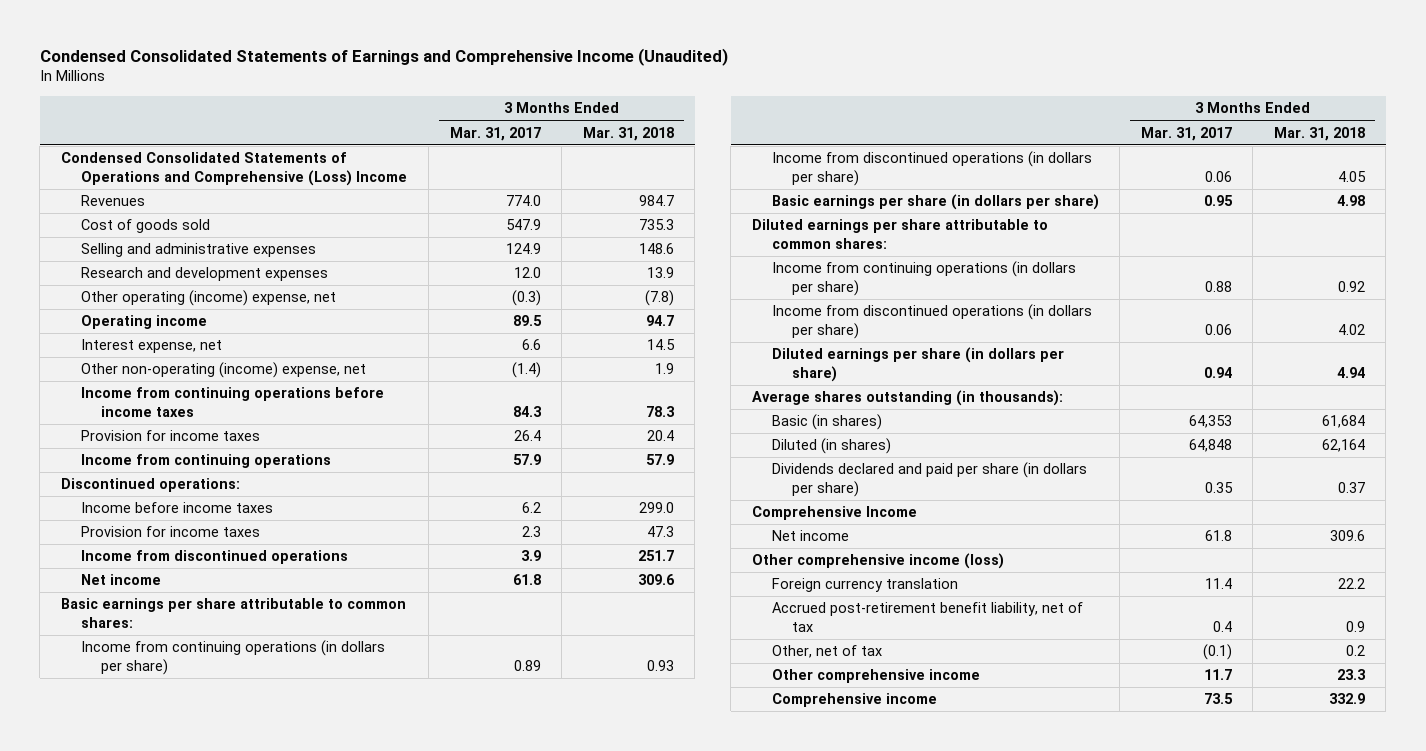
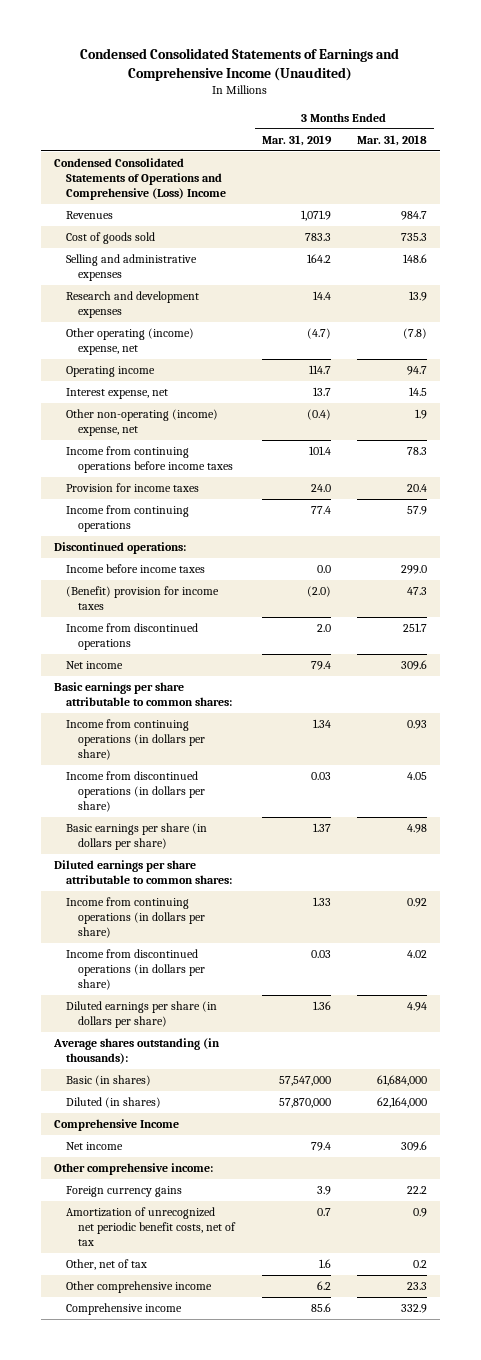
- | 3 Months Ended Mar. 31, 2017 | 3 Months Ended Mar. 31, 2018
+ | 3 Months Ended Mar. 31, 2019 | 3 Months Ended Mar. 31, 2018
- Provision for income taxes | 2.3 | 47.3
+ (Benefit) provision for income taxes | (2.0) | 47.3
- Basic (in shares) | 64,353 | 61,684
- Diluted (in shares) | 64,848 | 62,164
- Dividends declared and paid per share (in dollars per share) | 0.35 | 0.37
+ Basic (in shares) | 57,547,000 | 61,684,000
+ Diluted (in shares) | 57,870,000 | 62,164,000
- Other comprehensive income (loss)
- Foreign currency translation | 11.4 | 22.2
- Accrued post-retirement benefit liability, net of tax | 0.4 | 0.9
+ Other comprehensive income:
+ Foreign currency gains | 3.9 | 22.2
+ Amortization of unrecognized net periodic benefit costs, net of tax | 0.7 | 0.9

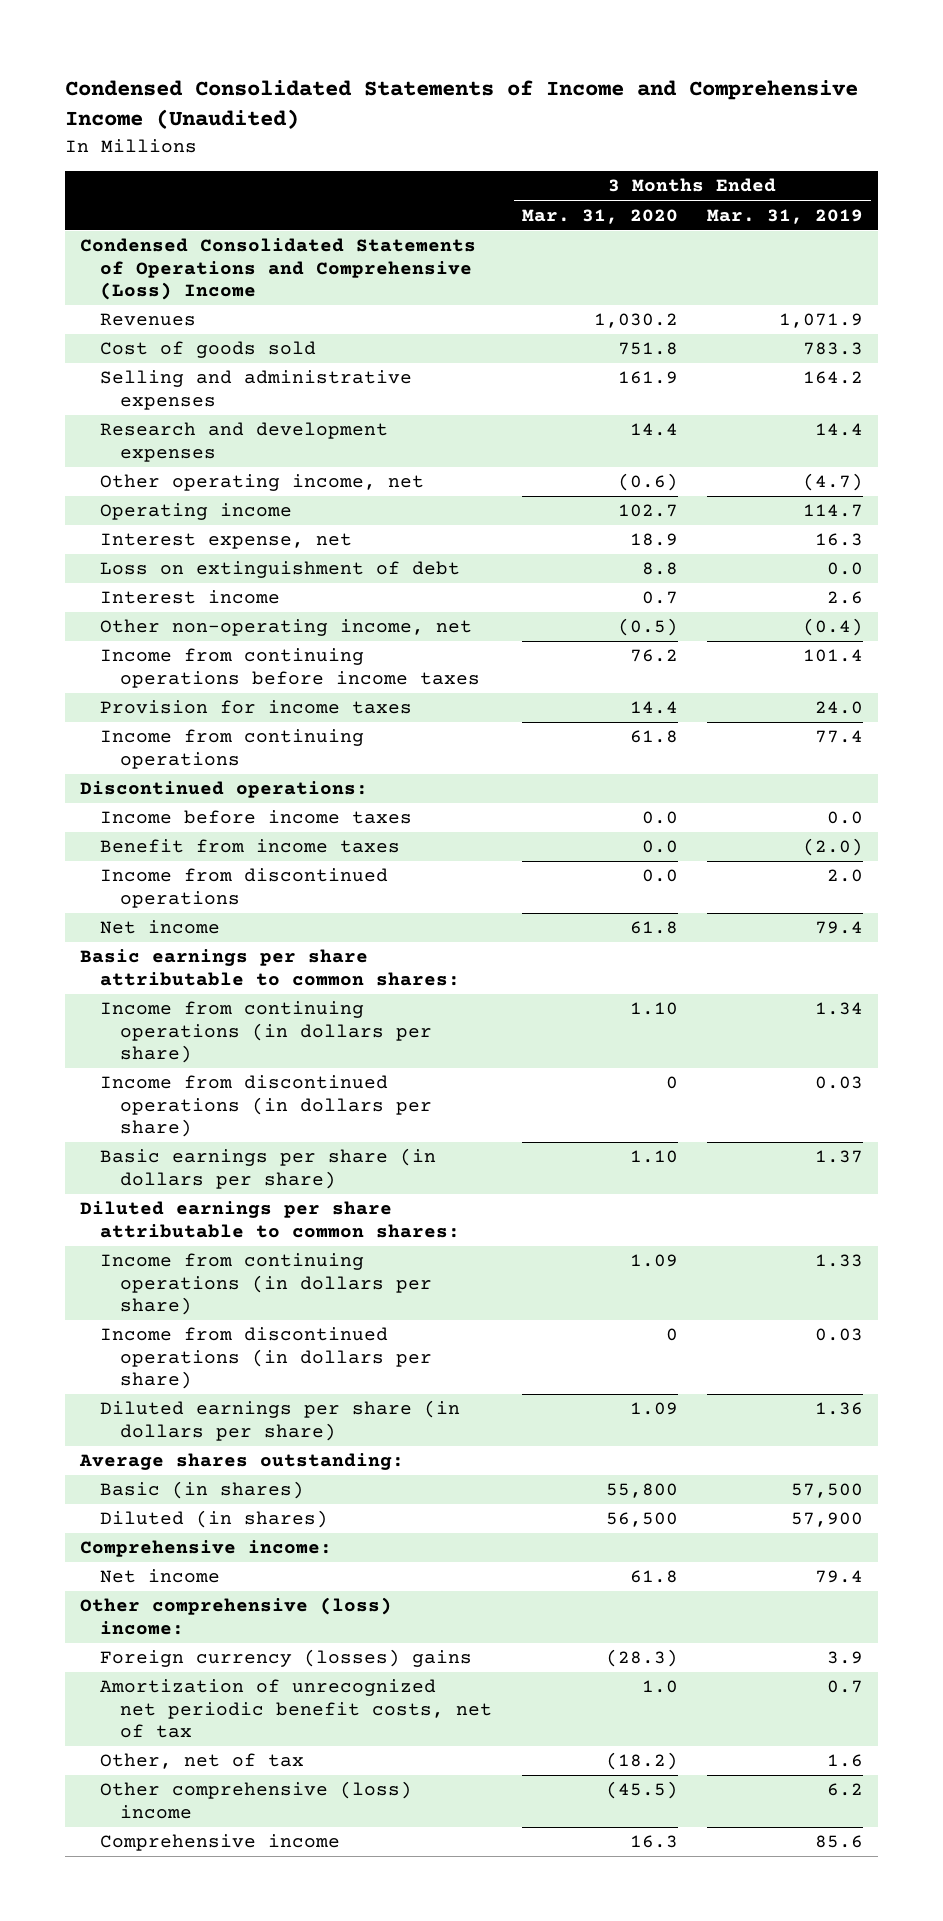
- Condensed Consolidated Statements of Earnings and Comprehensive Income (Unaudited)
+ Condensed Consolidated Statements of Income and Comprehensive Income (Unaudited)
- | 3 Months Ended Mar. 31, 2019 | 3 Months Ended Mar. 31, 2018
+ | 3 Months Ended Mar. 31, 2020 | 3 Months Ended Mar. 31, 2019
- Other operating (income) expense, net | (4.7) | (7.8)
+ Other operating income, net | (0.6) | (4.7)
- Interest expense, net | 13.7 | 14.5
- Other non-operating (income) expense, net | (0.4) | 1.9
+ Interest expense, net | 18.9 | 16.3
+ Loss on extinguishment of debt | 8.8 | 0.0
+ Interest income | 0.7 | 2.6
+ Other non-operating income, net | (0.5) | (0.4)
- (Benefit) provision for income taxes | (2.0) | 47.3
+ Benefit from income taxes | 0.0 | (2.0)
- Average shares outstanding (in thousands):
- Basic (in shares) | 57,547,000 | 61,684,000
- Diluted (in shares) | 57,870,000 | 62,164,000
- Comprehensive Income
+ Average shares outstanding:
+ Basic (in shares) | 55,800 | 57,500
+ Diluted (in shares) | 56,500 | 57,900
+ Comprehensive income:
- Other comprehensive income:
- Foreign currency gains | 3.9 | 22.2
+ Other comprehensive (loss) income:
+ Foreign currency (losses) gains | (28.3) | 3.9
- Other comprehensive income | 6.2 | 23.3
+ Other comprehensive (loss) income | (45.5) | 6.2

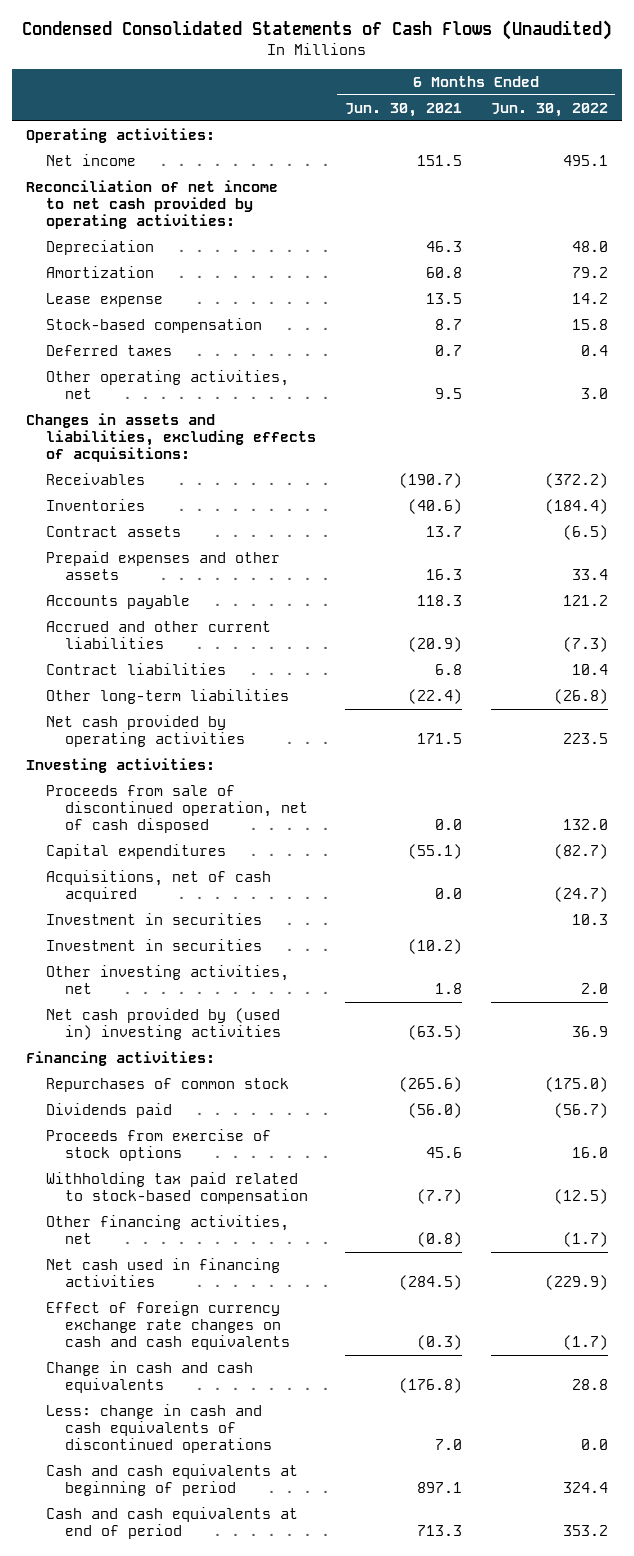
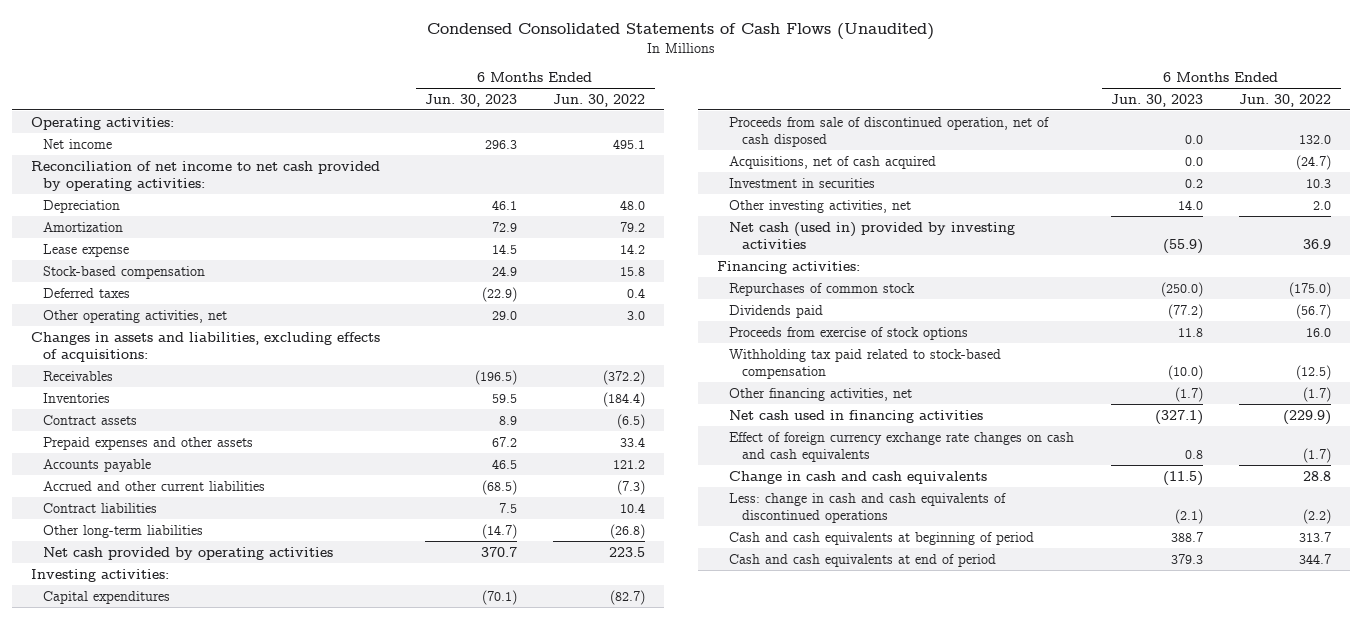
- | 6 Months Ended Jun. 30, 2021 | 6 Months Ended Jun. 30, 2022
+ | 6 Months Ended Jun. 30, 2023 | 6 Months Ended Jun. 30, 2022
moved down: Proceeds from sale of discontinued operation, net of cash disposed | 0.0 | 132.0
- Investment in securities | (10.2) |
- Net cash provided by (used in) investing activities | (63.5) | 36.9
+ Net cash (used in) provided by investing activities | (55.9) | 36.9
- Less: change in cash and cash equivalents of discontinued operations | 7.0 | 0.0
- Cash and cash equivalents at beginning of period | 897.1 | 324.4
- Cash and cash equivalents at end of period | 713.3 | 353.2
+ Less: change in cash and cash equivalents of discontinued operations | (2.1) | (2.2)
+ Cash and cash equivalents at beginning of period | 388.7 | 313.7
+ Cash and cash equivalents at end of period | 379.3 | 344.7

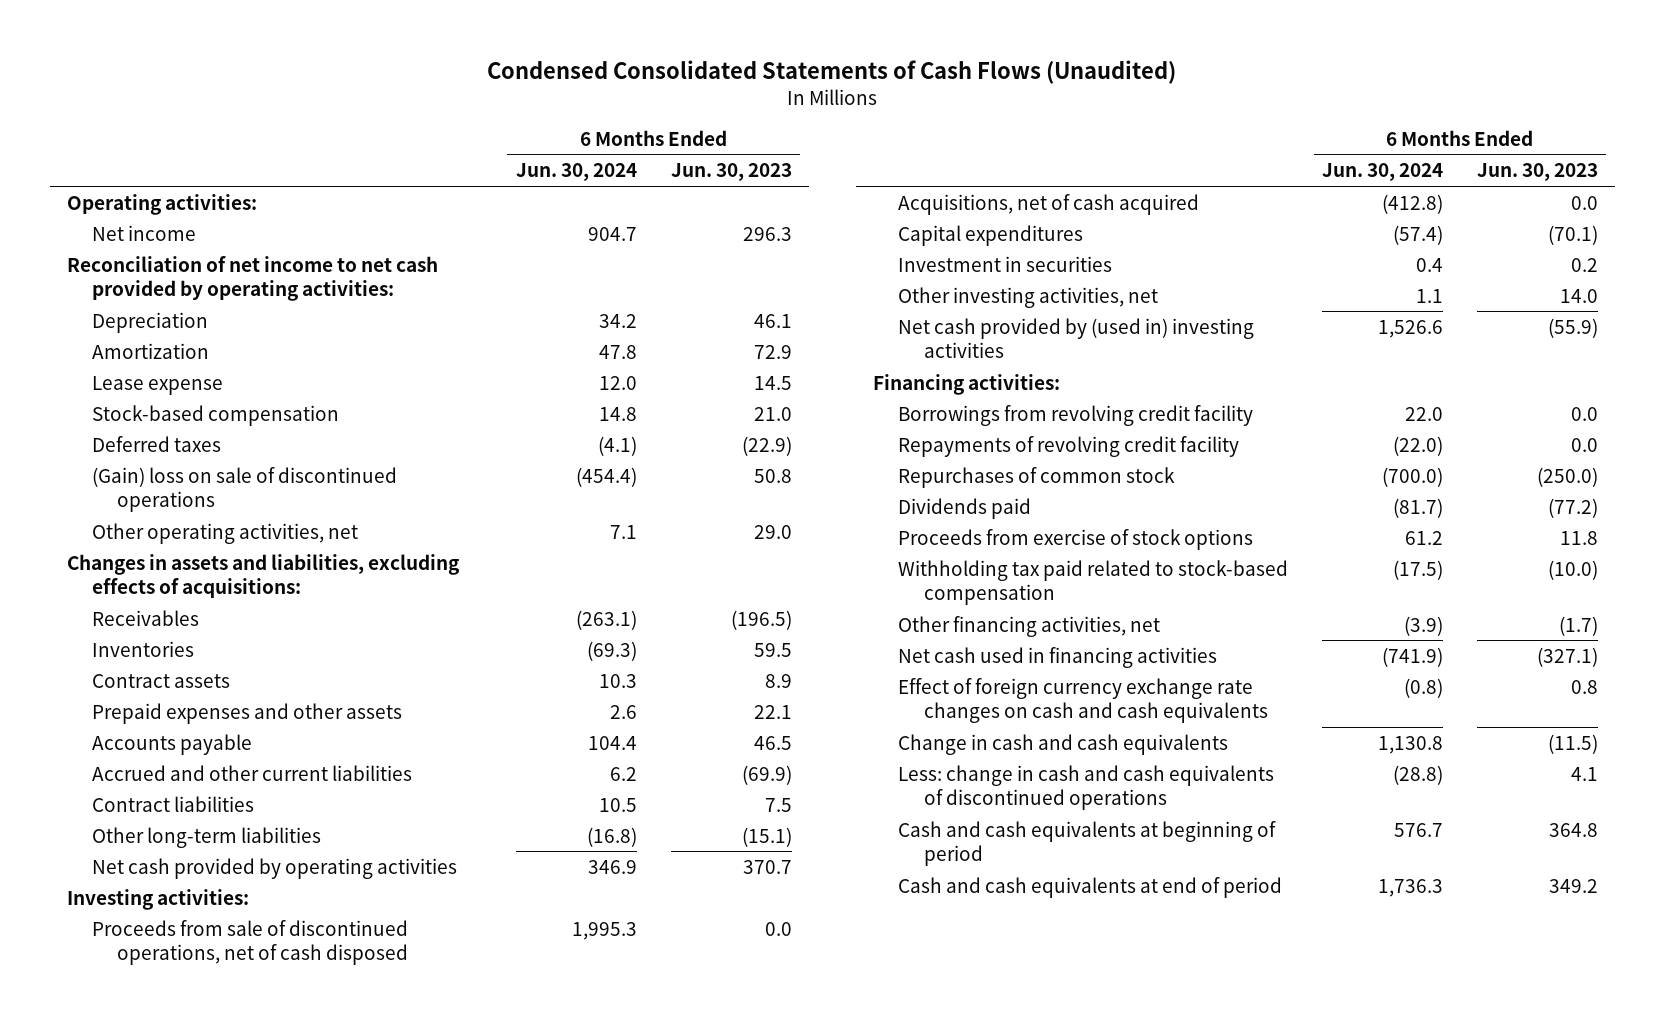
- | 6 Months Ended Jun. 30, 2023 | 6 Months Ended Jun. 30, 2022
+ | 6 Months Ended Jun. 30, 2024 | 6 Months Ended Jun. 30, 2023
- Stock-based compensation | 24.9 | 15.8
+ Stock-based compensation | 14.8 | 21.0
+ (Gain) loss on sale of discontinued operations | (454.4) | 50.8
- Prepaid expenses and other assets | 67.2 | 33.4
+ Prepaid expenses and other assets | 2.6 | 22.1
- Accrued and other current liabilities | (68.5) | (7.3)
+ Accrued and other current liabilities | 6.2 | (69.9)
- Other long-term liabilities | (14.7) | (26.8)
+ Other long-term liabilities | (16.8) | (15.1)
- Proceeds from sale of discontinued operation, net of cash disposed | 0.0 | 132.0
+ Proceeds from sale of discontinued operations, net of cash disposed | 1,995.3 | 0.0
moved down: Capital expenditures | (57.4) | (70.1)
- Net cash (used in) provided by investing activities | (55.9) | 36.9
+ Net cash provided by (used in) investing activities | 1,526.6 | (55.9)
+ Borrowings from revolving credit facility | 22.0 | 0.0
+ Repayments of revolving credit facility | (22.0) | 0.0
- Less: change in cash and cash equivalents of discontinued operations | (2.1) | (2.2)
- Cash and cash equivalents at beginning of period | 388.7 | 313.7
- Cash and cash equivalents at end of period | 379.3 | 344.7
+ Less: change in cash and cash equivalents of discontinued operations | (28.8) | 4.1
+ Cash and cash equivalents at beginning of period | 576.7 | 364.8
+ Cash and cash equivalents at end of period | 1,736.3 | 349.2

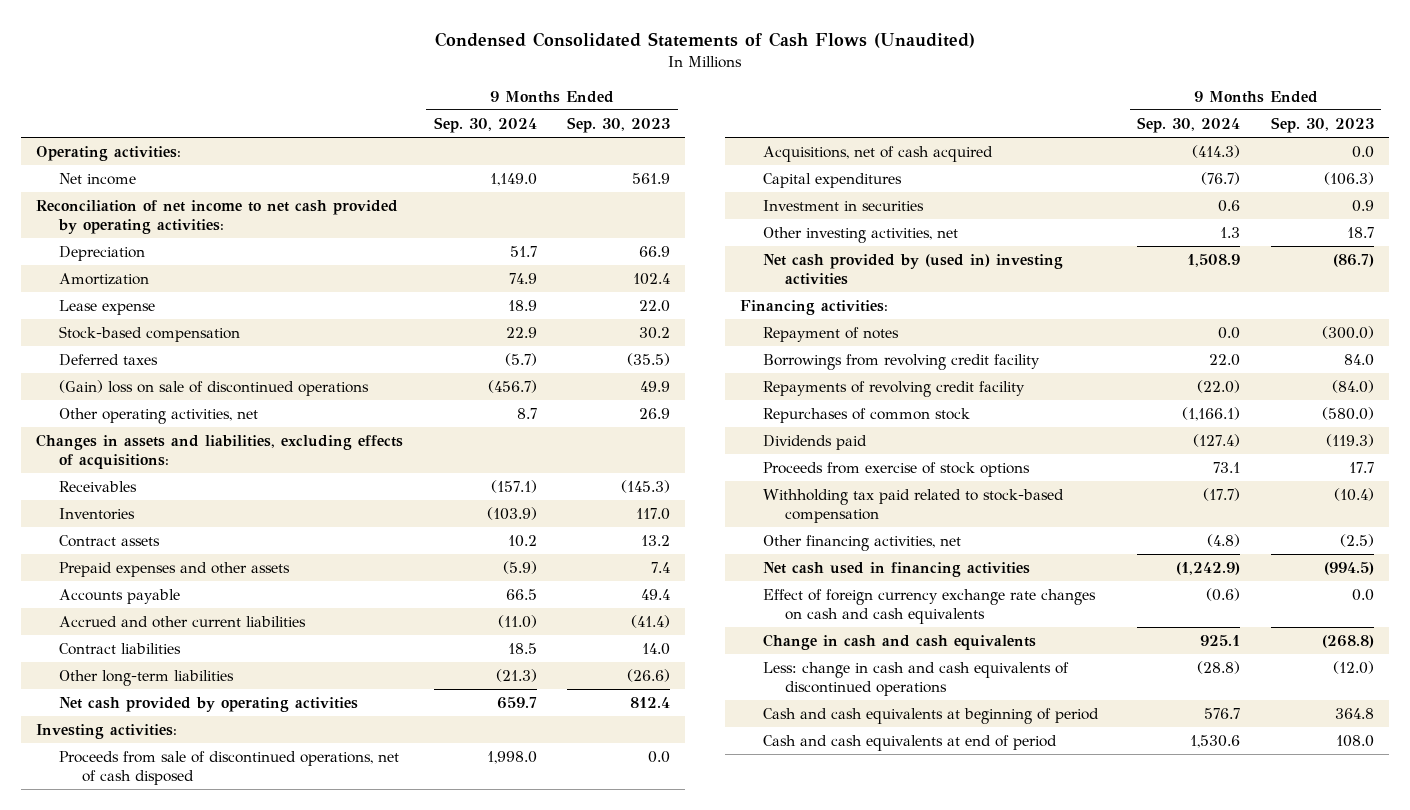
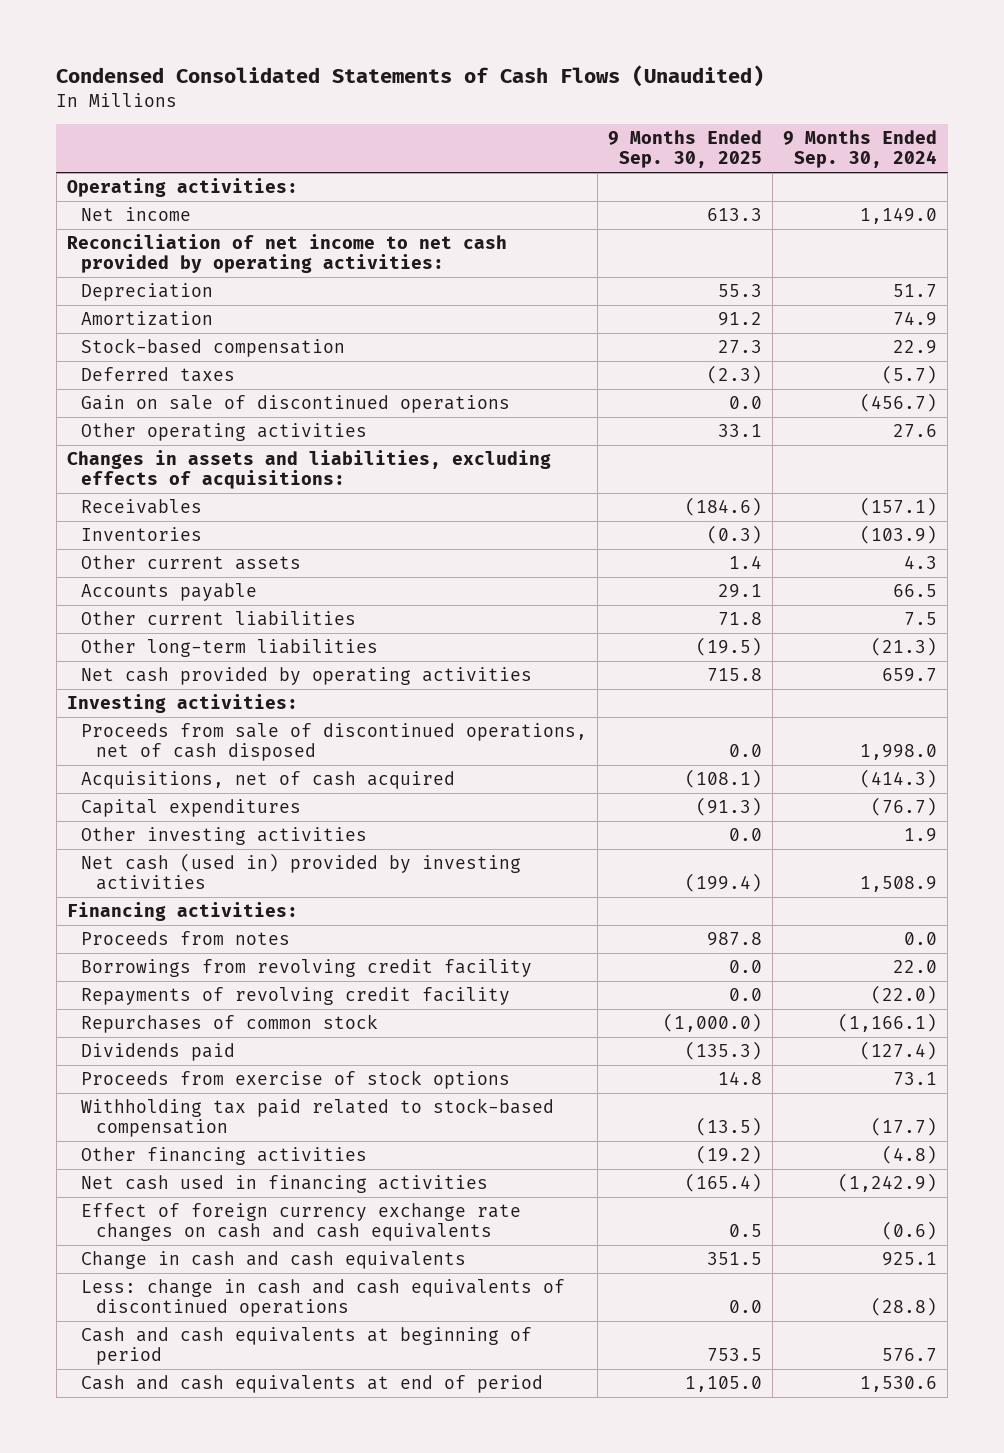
- | 9 Months Ended Sep. 30, 2024 | 9 Months Ended Sep. 30, 2023
+ | 9 Months Ended Sep. 30, 2025 | 9 Months Ended Sep. 30, 2024
- Lease expense | 18.9 | 22.0
- (Gain) loss on sale of discontinued operations | (456.7) | 49.9
- Other operating activities, net | 8.7 | 26.9
+ Gain on sale of discontinued operations | 0.0 | (456.7)
+ Other operating activities | 33.1 | 27.6
- Contract assets | 10.2 | 13.2
- Prepaid expenses and other assets | (5.9) | 7.4
+ Other current assets | 1.4 | 4.3
- Accrued and other current liabilities | (11.0) | (41.4)
- Contract liabilities | 18.5 | 14.0
+ Other current liabilities | 71.8 | 7.5
- Investment in securities | 0.6 | 0.9
- Other investing activities, net | 1.3 | 18.7
- Net cash provided by (used in) investing activities | 1,508.9 | (86.7)
+ Other investing activities | 0.0 | 1.9
+ Net cash (used in) provided by investing activities | (199.4) | 1,508.9
- Repayment of notes | 0.0 | (300.0)
+ Proceeds from notes | 987.8 | 0.0
- Other financing activities, net | (4.8) | (2.5)
+ Other financing activities | (19.2) | (4.8)

